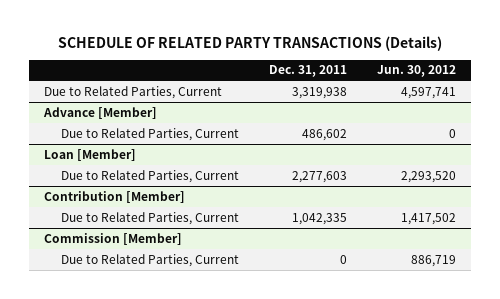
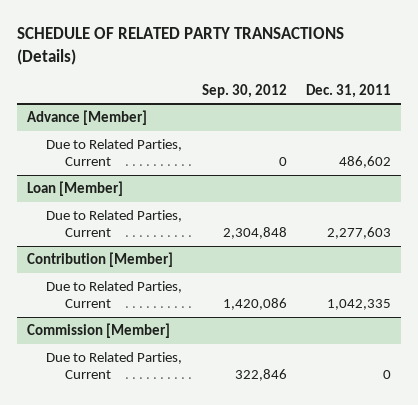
- | Dec. 31, 2011 | Jun. 30, 2012
+ | Sep. 30, 2012 | Dec. 31, 2011
- Due to Related Parties, Current | 3,319,938 | 4,597,741

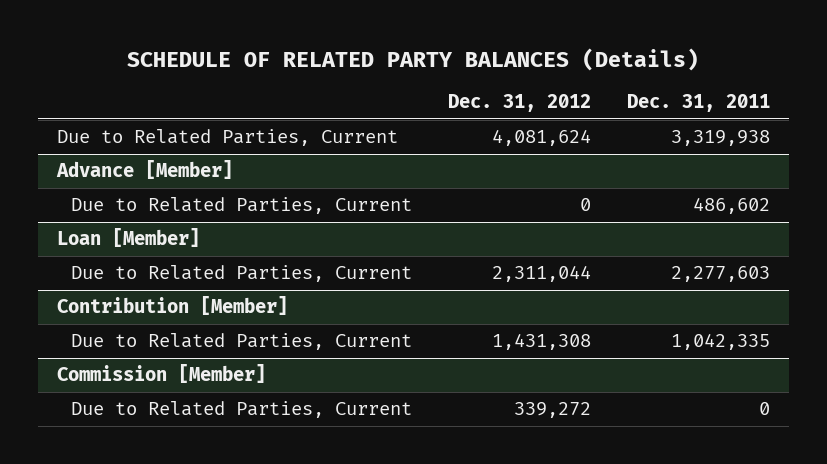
- SCHEDULE OF RELATED PARTY TRANSACTIONS (Details)
+ SCHEDULE OF RELATED PARTY BALANCES (Details)
- | Sep. 30, 2012 | Dec. 31, 2011
+ | Dec. 31, 2012 | Dec. 31, 2011
+ Due to Related Parties, Current | 4,081,624 | 3,319,938

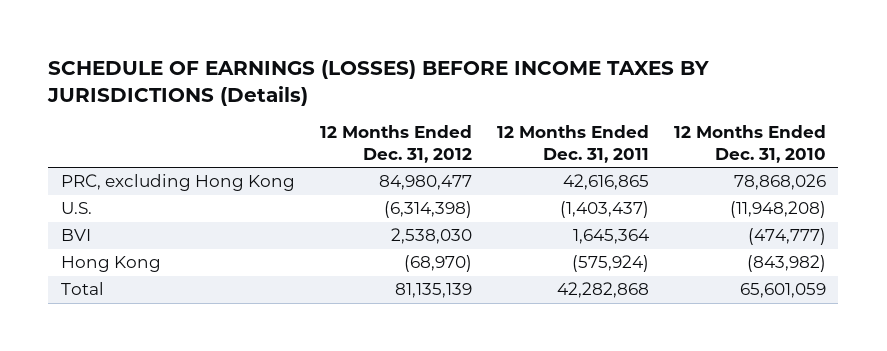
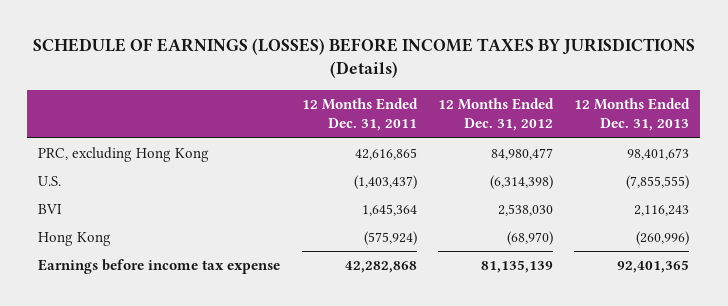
- | 12 Months Ended Dec. 31, 2012 | 12 Months Ended Dec. 31, 2011 | 12 Months Ended Dec. 31, 2010
+ | 12 Months Ended Dec. 31, 2011 | 12 Months Ended Dec. 31, 2012 | 12 Months Ended Dec. 31, 2013
- Total | 81,135,139 | 42,282,868 | 65,601,059
+ Earnings before income tax expense | 42,282,868 | 81,135,139 | 92,401,365

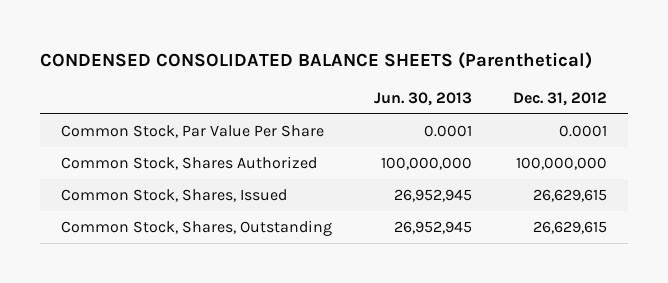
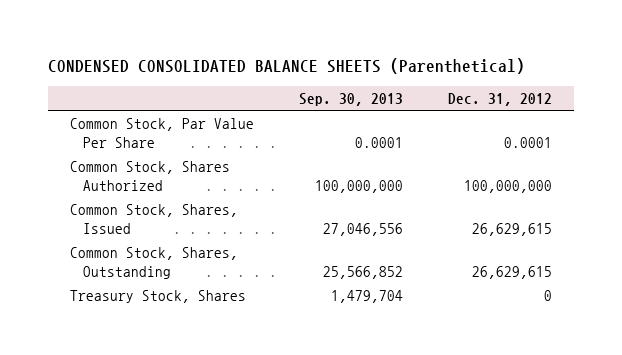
- | Jun. 30, 2013 | Dec. 31, 2012
+ | Sep. 30, 2013 | Dec. 31, 2012
+ Treasury Stock, Shares | 1,479,704 | 0

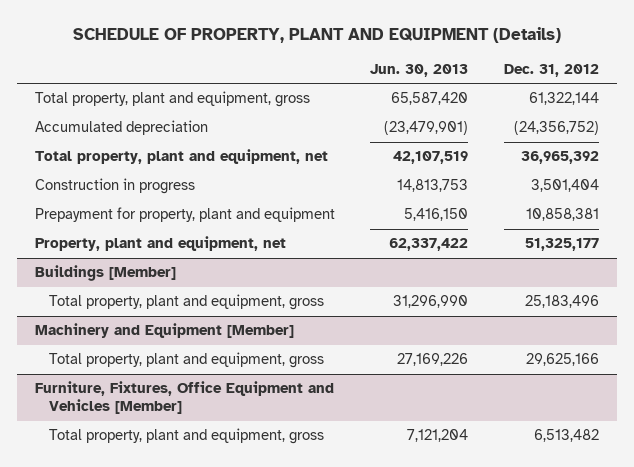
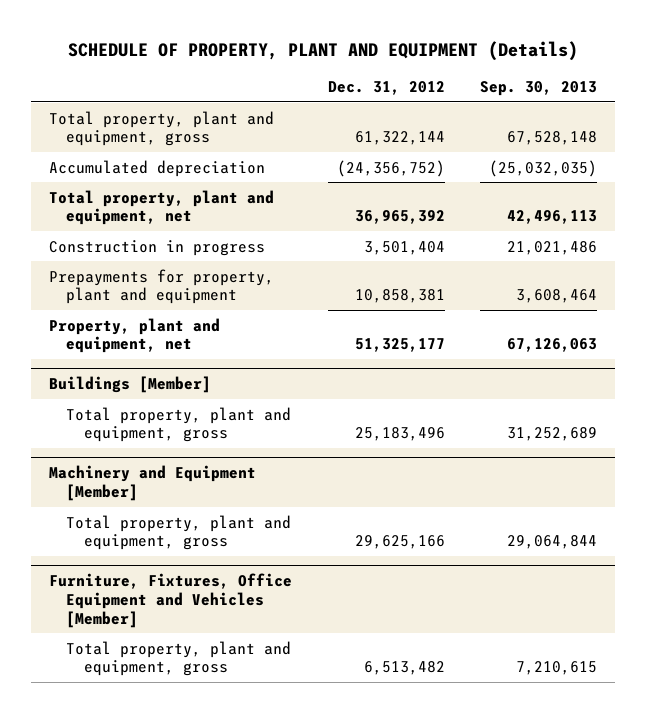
- | Jun. 30, 2013 | Dec. 31, 2012
+ | Dec. 31, 2012 | Sep. 30, 2013
- Prepayment for property, plant and equipment | 5,416,150 | 10,858,381
+ Prepayments for property, plant and equipment | 10,858,381 | 3,608,464

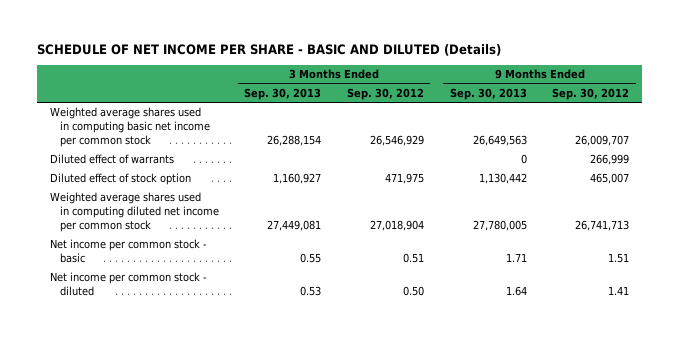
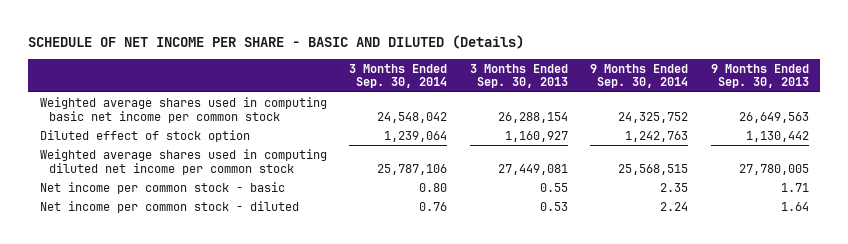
- | 3 Months Ended Sep. 30, 2013 | 3 Months Ended Sep. 30, 2012 | 9 Months Ended Sep. 30, 2013 | 9 Months Ended Sep. 30, 2012
+ | 3 Months Ended Sep. 30, 2014 | 3 Months Ended Sep. 30, 2013 | 9 Months Ended Sep. 30, 2014 | 9 Months Ended Sep. 30, 2013
- Diluted effect of warrants | | | 0 | 266,999

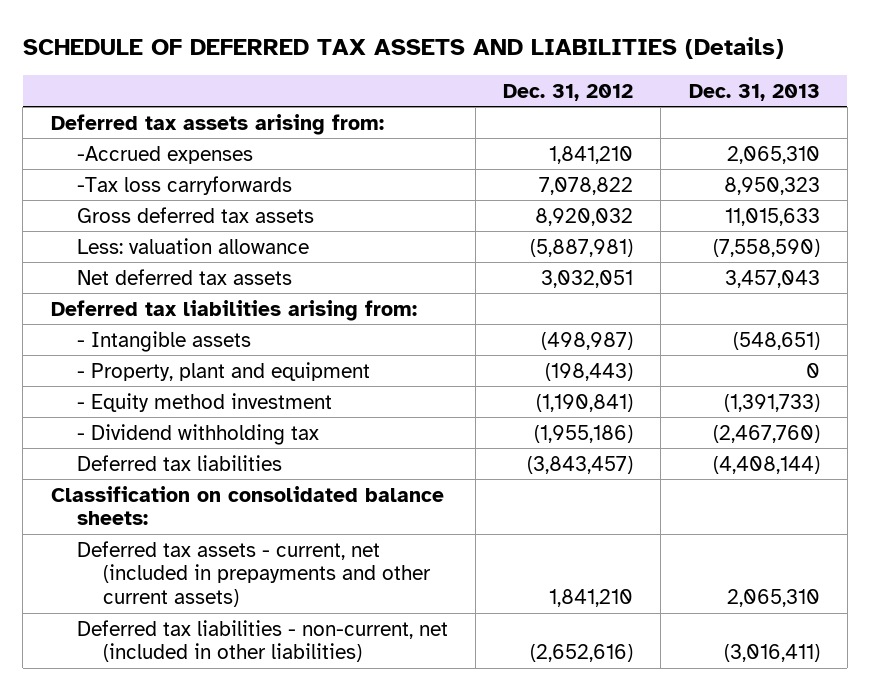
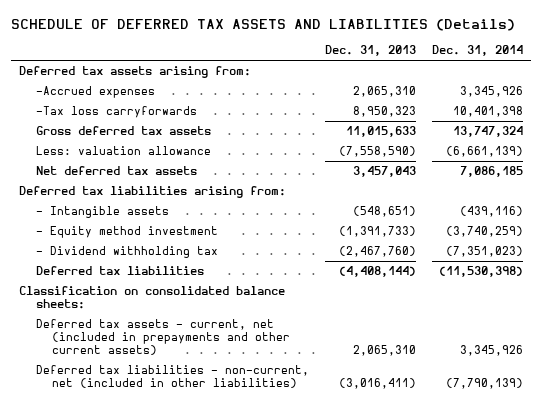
- | Dec. 31, 2012 | Dec. 31, 2013
+ | Dec. 31, 2013 | Dec. 31, 2014
- - Property, plant and equipment | (198,443) | 0

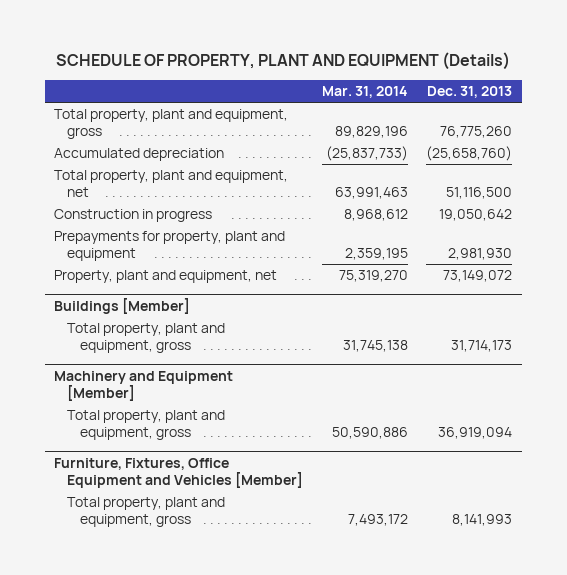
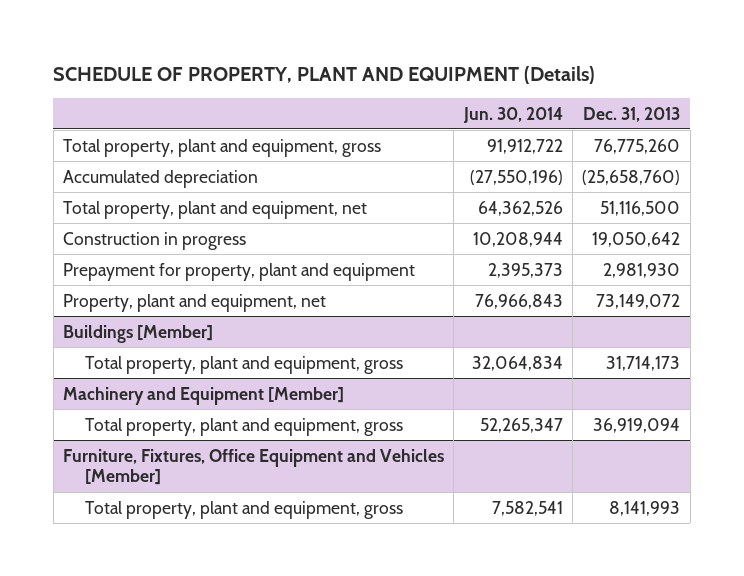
- | Mar. 31, 2014 | Dec. 31, 2013
+ | Jun. 30, 2014 | Dec. 31, 2013
- Prepayments for property, plant and equipment | 2,359,195 | 2,981,930
+ Prepayment for property, plant and equipment | 2,395,373 | 2,981,930

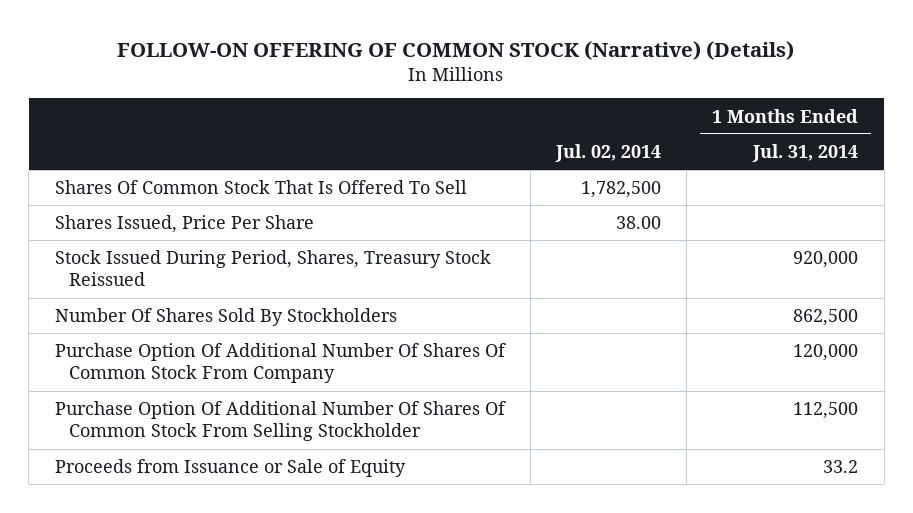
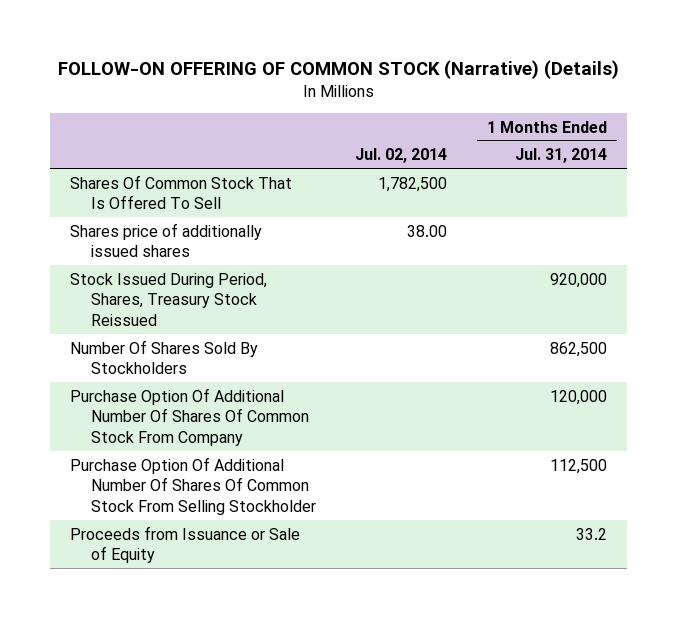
- Shares Issued, Price Per Share | 38.00 |
+ Shares price of additionally issued shares | 38.00 |

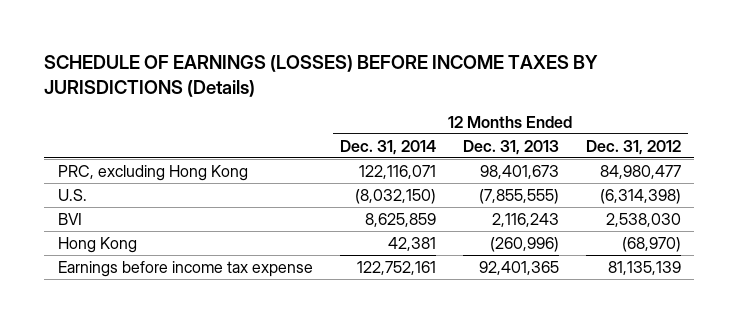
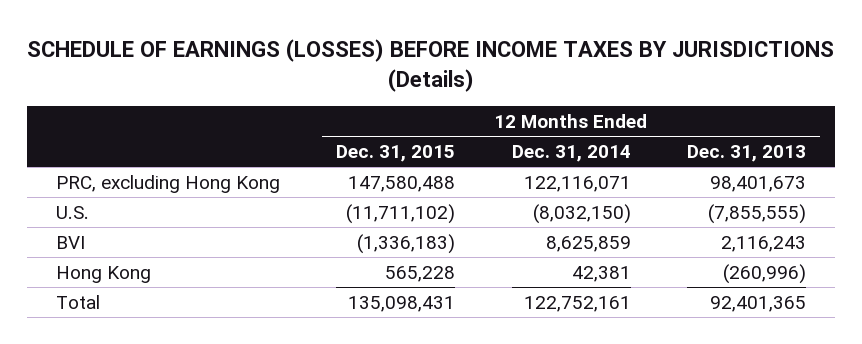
- | 12 Months Ended Dec. 31, 2014 | 12 Months Ended Dec. 31, 2013 | 12 Months Ended Dec. 31, 2012
+ | 12 Months Ended Dec. 31, 2015 | 12 Months Ended Dec. 31, 2014 | 12 Months Ended Dec. 31, 2013
- Earnings before income tax expense | 122,752,161 | 92,401,365 | 81,135,139
+ Total | 135,098,431 | 122,752,161 | 92,401,365

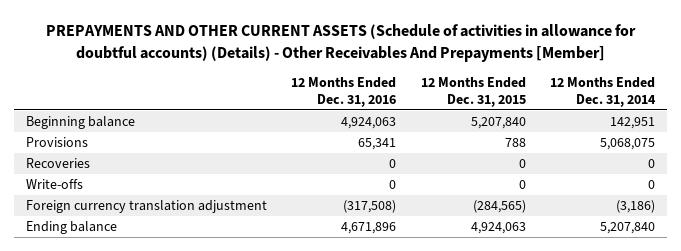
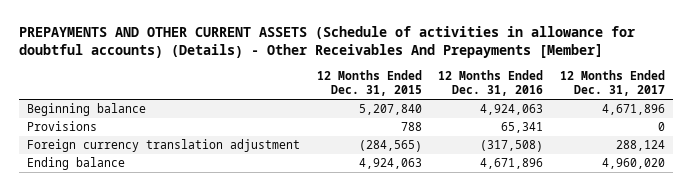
- | 12 Months Ended Dec. 31, 2016 | 12 Months Ended Dec. 31, 2015 | 12 Months Ended Dec. 31, 2014
+ | 12 Months Ended Dec. 31, 2015 | 12 Months Ended Dec. 31, 2016 | 12 Months Ended Dec. 31, 2017
- Recoveries | 0 | 0 | 0
- Write-offs | 0 | 0 | 0

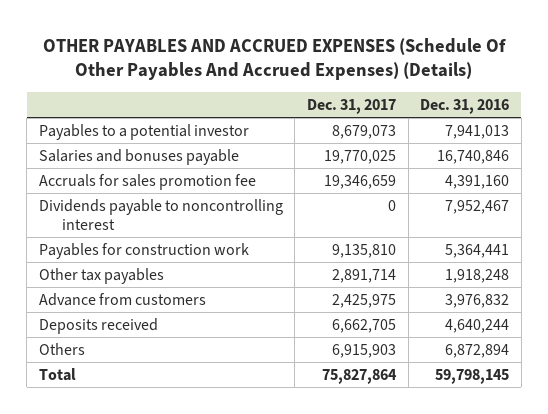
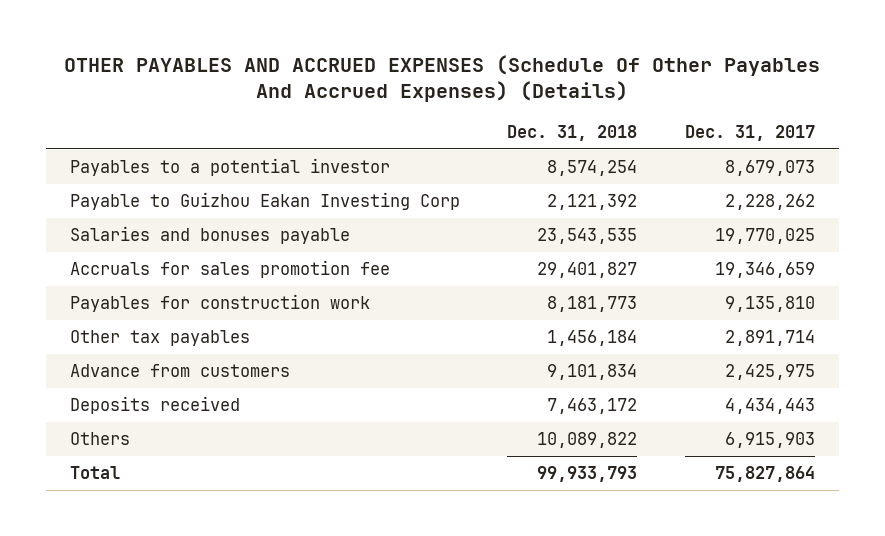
- | Dec. 31, 2017 | Dec. 31, 2016
+ | Dec. 31, 2018 | Dec. 31, 2017
+ Payable to Guizhou Eakan Investing Corp | 2,121,392 | 2,228,262
- Dividends payable to noncontrolling interest | 0 | 7,952,467
- Deposits received | 6,662,705 | 4,640,244
+ Deposits received | 7,463,172 | 4,434,443

